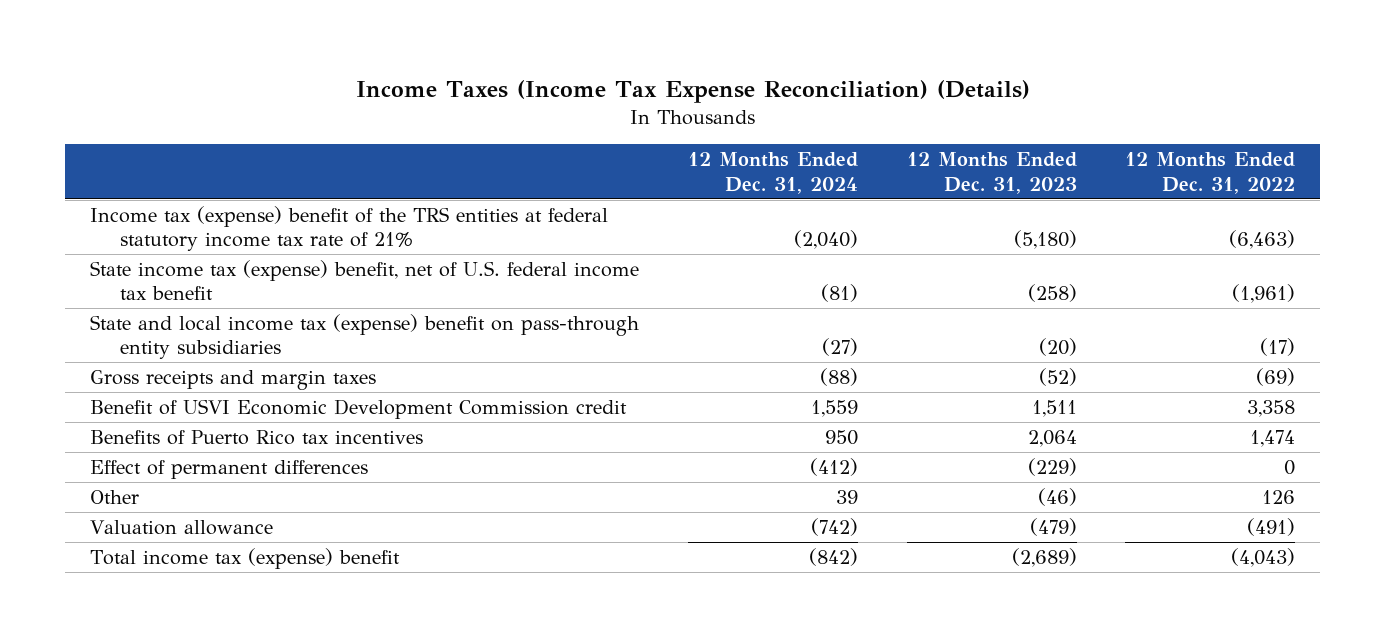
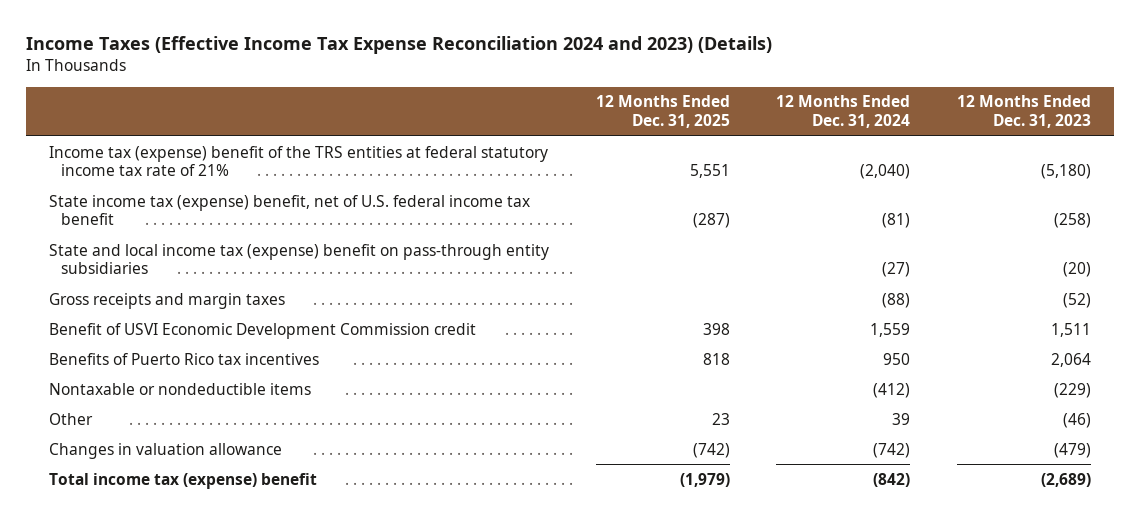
- Income Taxes (Income Tax Expense Reconciliation) (Details)
+ Income Taxes (Effective Income Tax Expense Reconciliation 2024 and 2023) (Details)
- | 12 Months Ended Dec. 31, 2024 | 12 Months Ended Dec. 31, 2023 | 12 Months Ended Dec. 31, 2022
+ | 12 Months Ended Dec. 31, 2025 | 12 Months Ended Dec. 31, 2024 | 12 Months Ended Dec. 31, 2023
- Effect of permanent differences | (412) | (229) | 0
+ Nontaxable or nondeductible items | | (412) | (229)
- Valuation allowance | (742) | (479) | (491)
+ Changes in valuation allowance | (742) | (742) | (479)

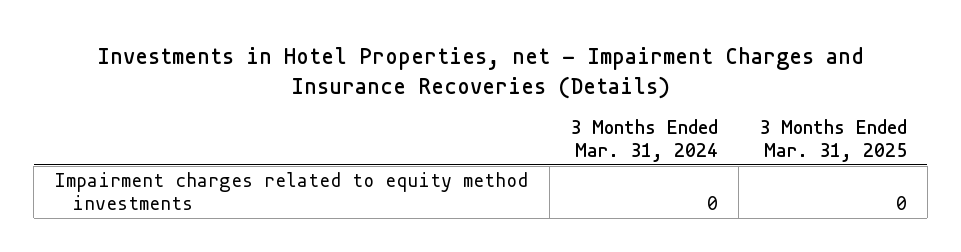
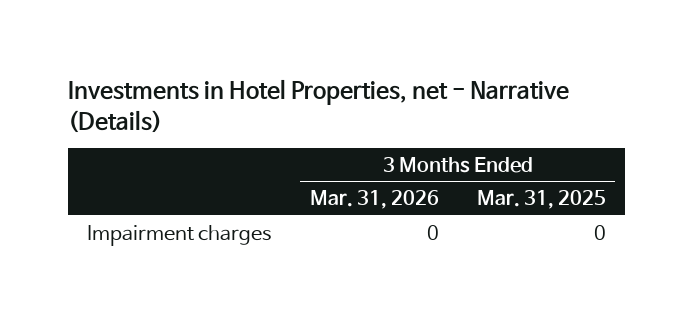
- Investments in Hotel Properties, net - Impairment Charges and Insurance Recoveries (Details)
+ Investments in Hotel Properties, net - Narrative (Details)
- | 3 Months Ended Mar. 31, 2024 | 3 Months Ended Mar. 31, 2025
+ | 3 Months Ended Mar. 31, 2026 | 3 Months Ended Mar. 31, 2025
- Impairment charges related to equity method investments | 0 | 0
+ Impairment charges | 0 | 0

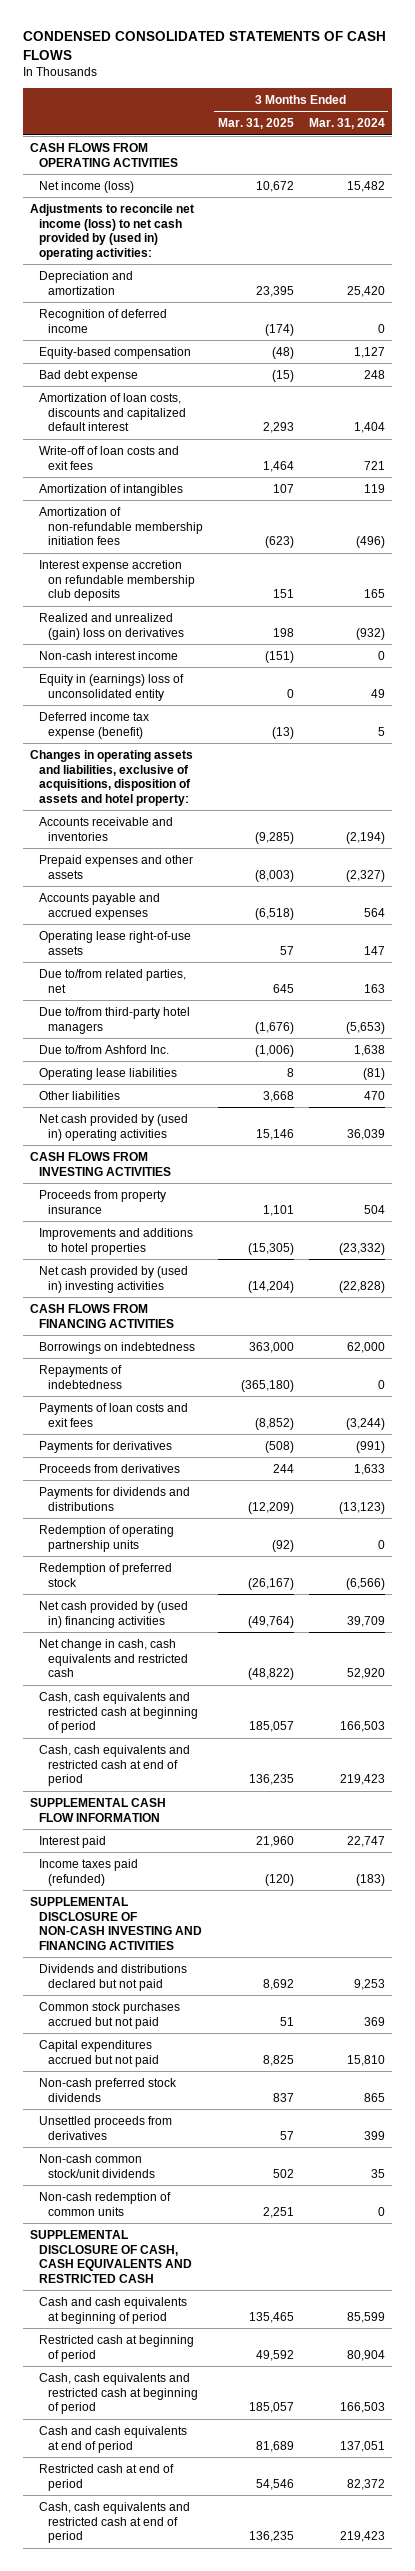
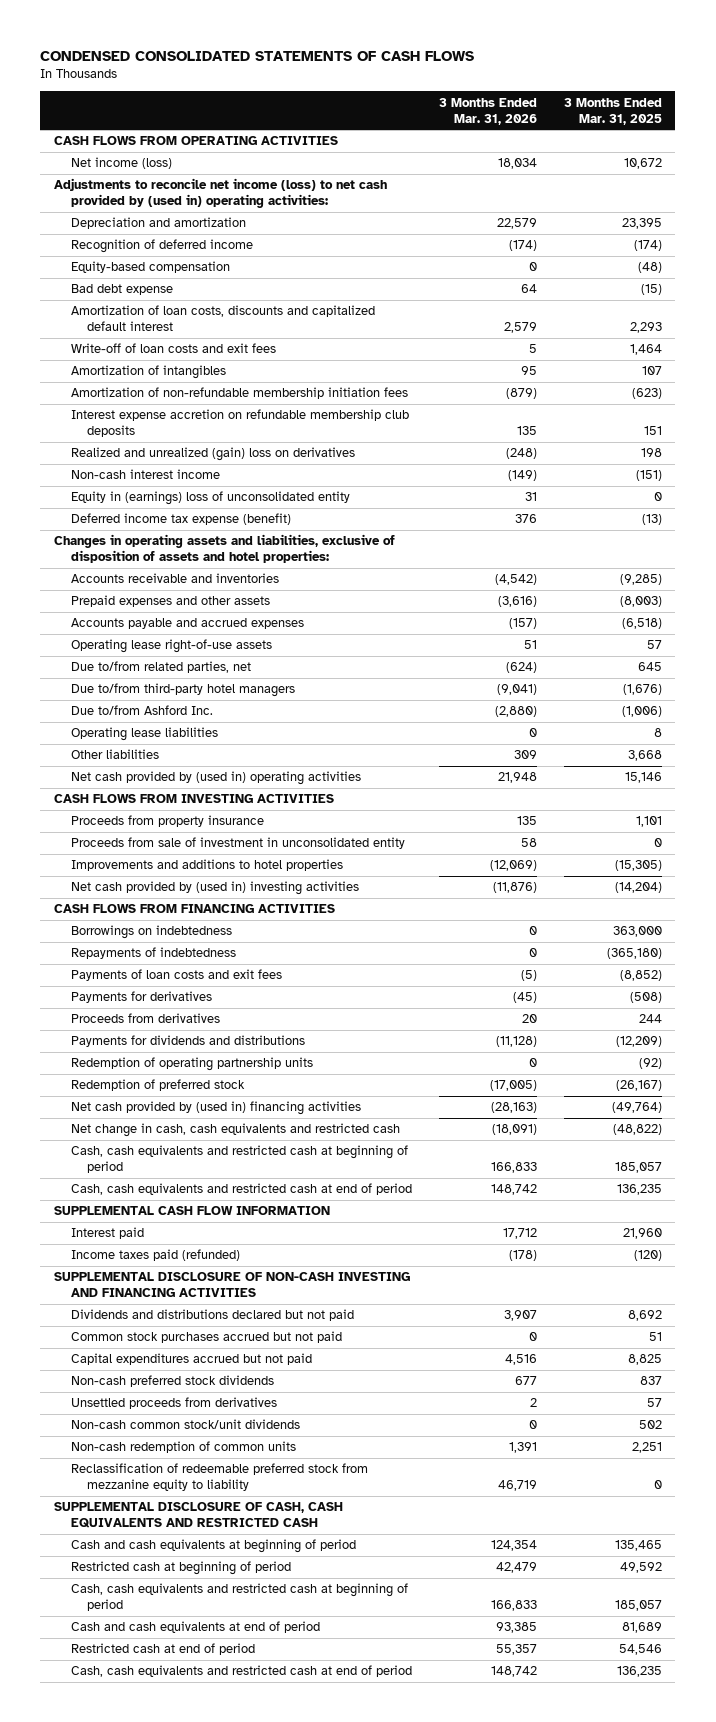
- | 3 Months Ended Mar. 31, 2025 | 3 Months Ended Mar. 31, 2024
+ | 3 Months Ended Mar. 31, 2026 | 3 Months Ended Mar. 31, 2025
- Changes in operating assets and liabilities, exclusive of acquisitions, disposition of assets and hotel property:
+ Changes in operating assets and liabilities, exclusive of disposition of assets and hotel properties:
+ Proceeds from sale of investment in unconsolidated entity | 58 | 0
+ Reclassification of redeemable preferred stock from mezzanine equity to liability | 46,719 | 0

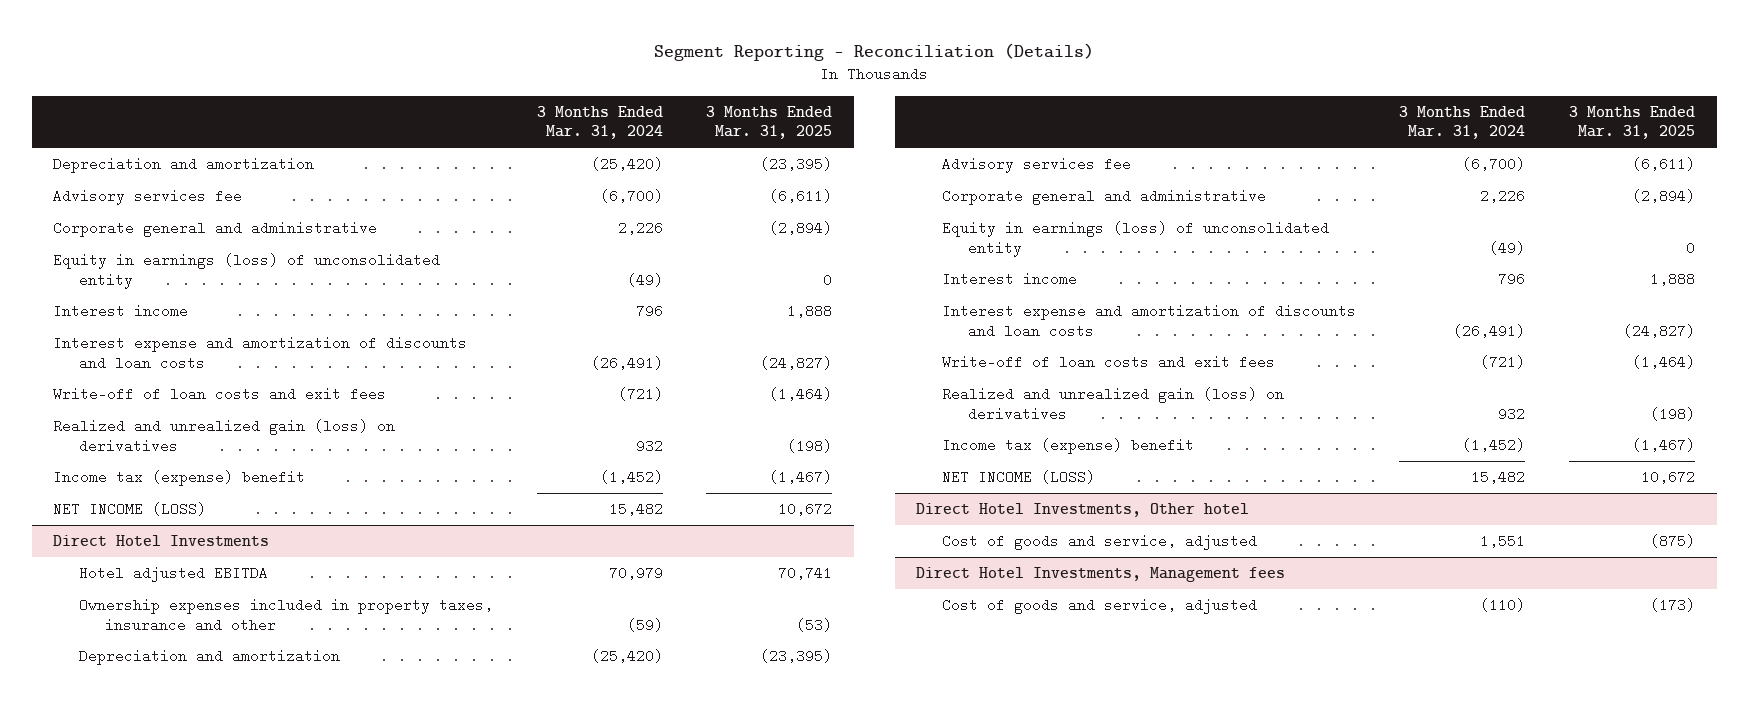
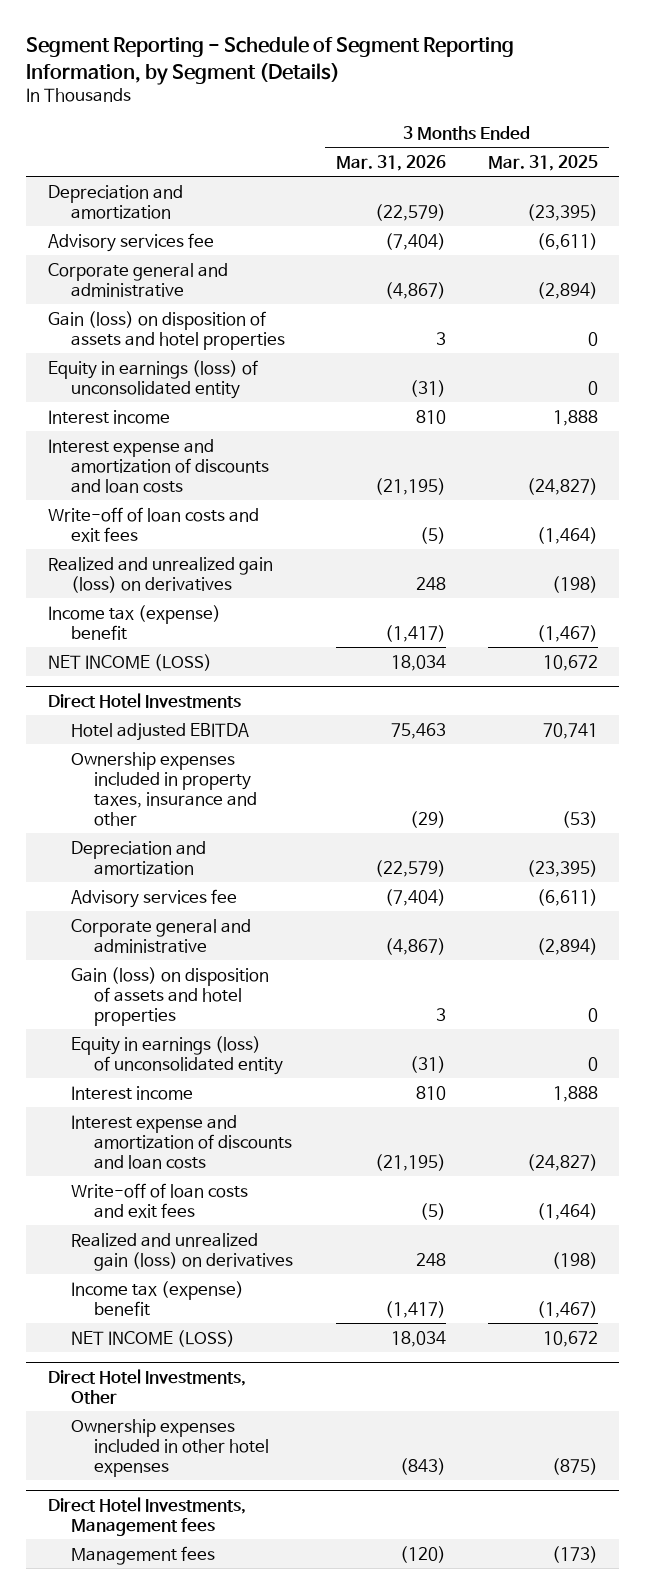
- Segment Reporting - Reconciliation (Details)
+ Segment Reporting - Schedule of Segment Reporting Information, by Segment (Details)
- | 3 Months Ended Mar. 31, 2024 | 3 Months Ended Mar. 31, 2025
+ | 3 Months Ended Mar. 31, 2026 | 3 Months Ended Mar. 31, 2025
+ Gain (loss) on disposition of assets and hotel properties | 3 | 0
@ Direct Hotel Investments
+ Gain (loss) on disposition of assets and hotel properties | 3 | 0
- Direct Hotel Investments, Other hotel
- Cost of goods and service, adjusted | 1,551 | (875)
+ Direct Hotel Investments, Other
+ Ownership expenses included in other hotel expenses | (843) | (875)
@ Direct Hotel Investments, Management fees
- Cost of goods and service, adjusted | (110) | (173)
+ Management fees | (120) | (173)

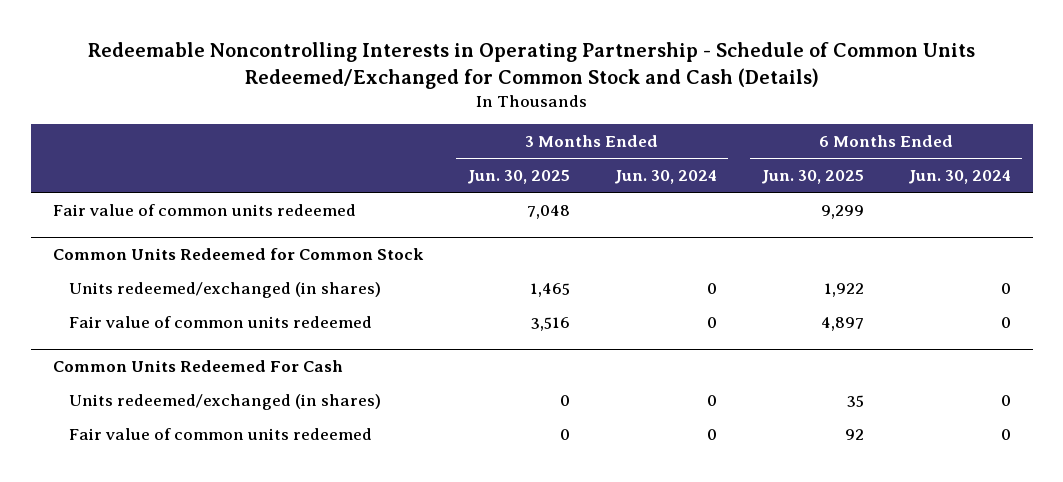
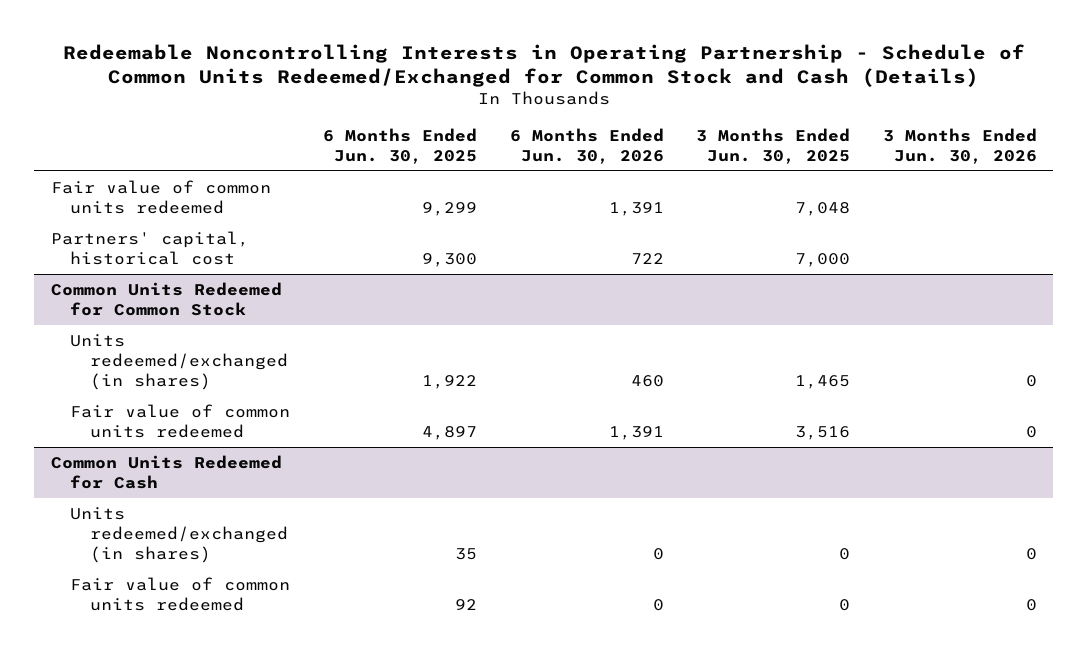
- | 3 Months Ended Jun. 30, 2025 | 3 Months Ended Jun. 30, 2024 | 6 Months Ended Jun. 30, 2025 | 6 Months Ended Jun. 30, 2024
+ | 6 Months Ended Jun. 30, 2025 | 6 Months Ended Jun. 30, 2026 | 3 Months Ended Jun. 30, 2025 | 3 Months Ended Jun. 30, 2026
+ Partners' capital, historical cost | 9,300 | 722 | 7,000 |
- Common Units Redeemed For Cash
+ Common Units Redeemed for Cash

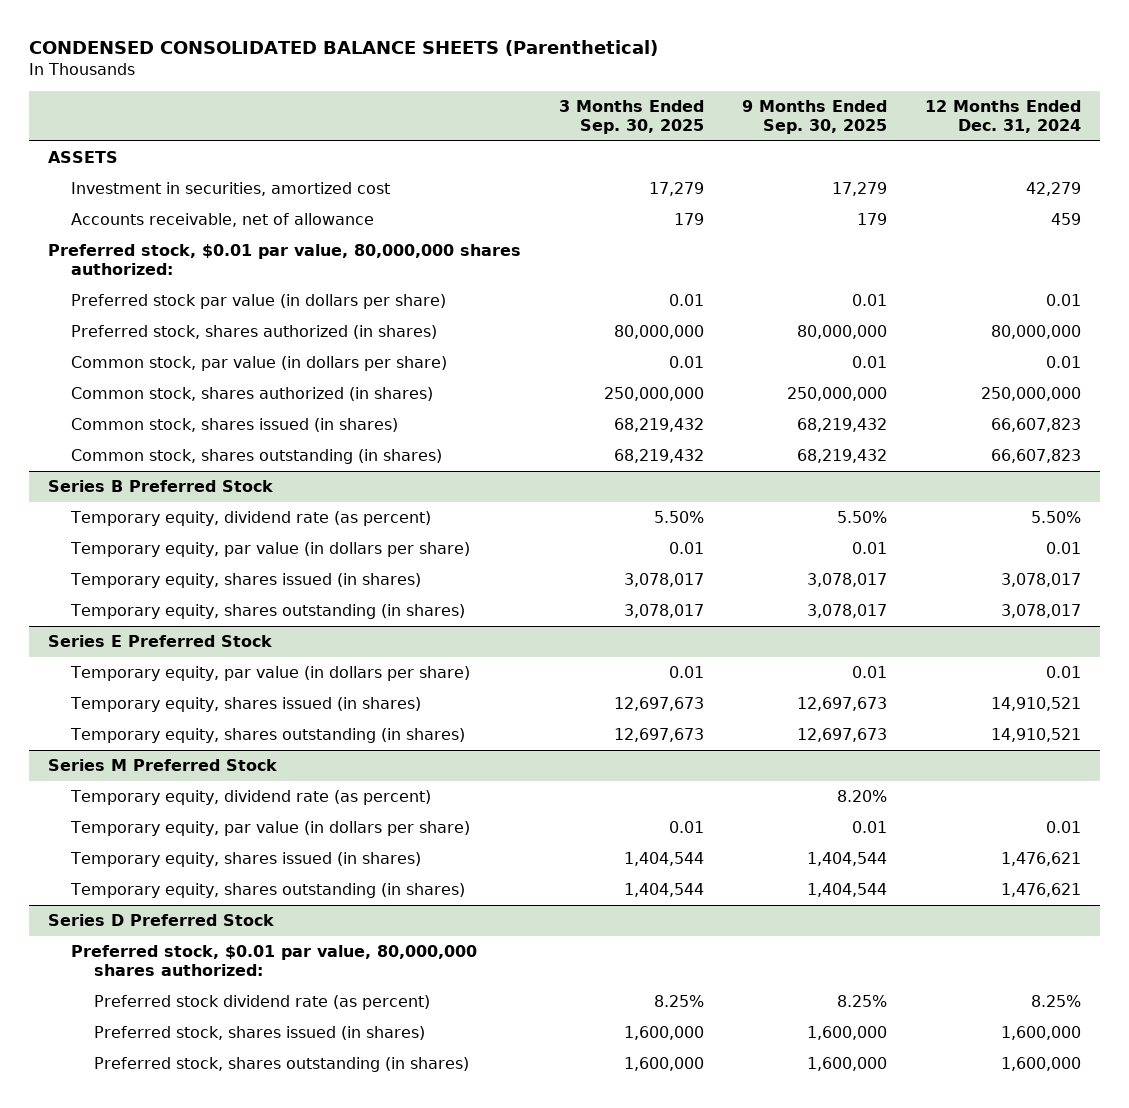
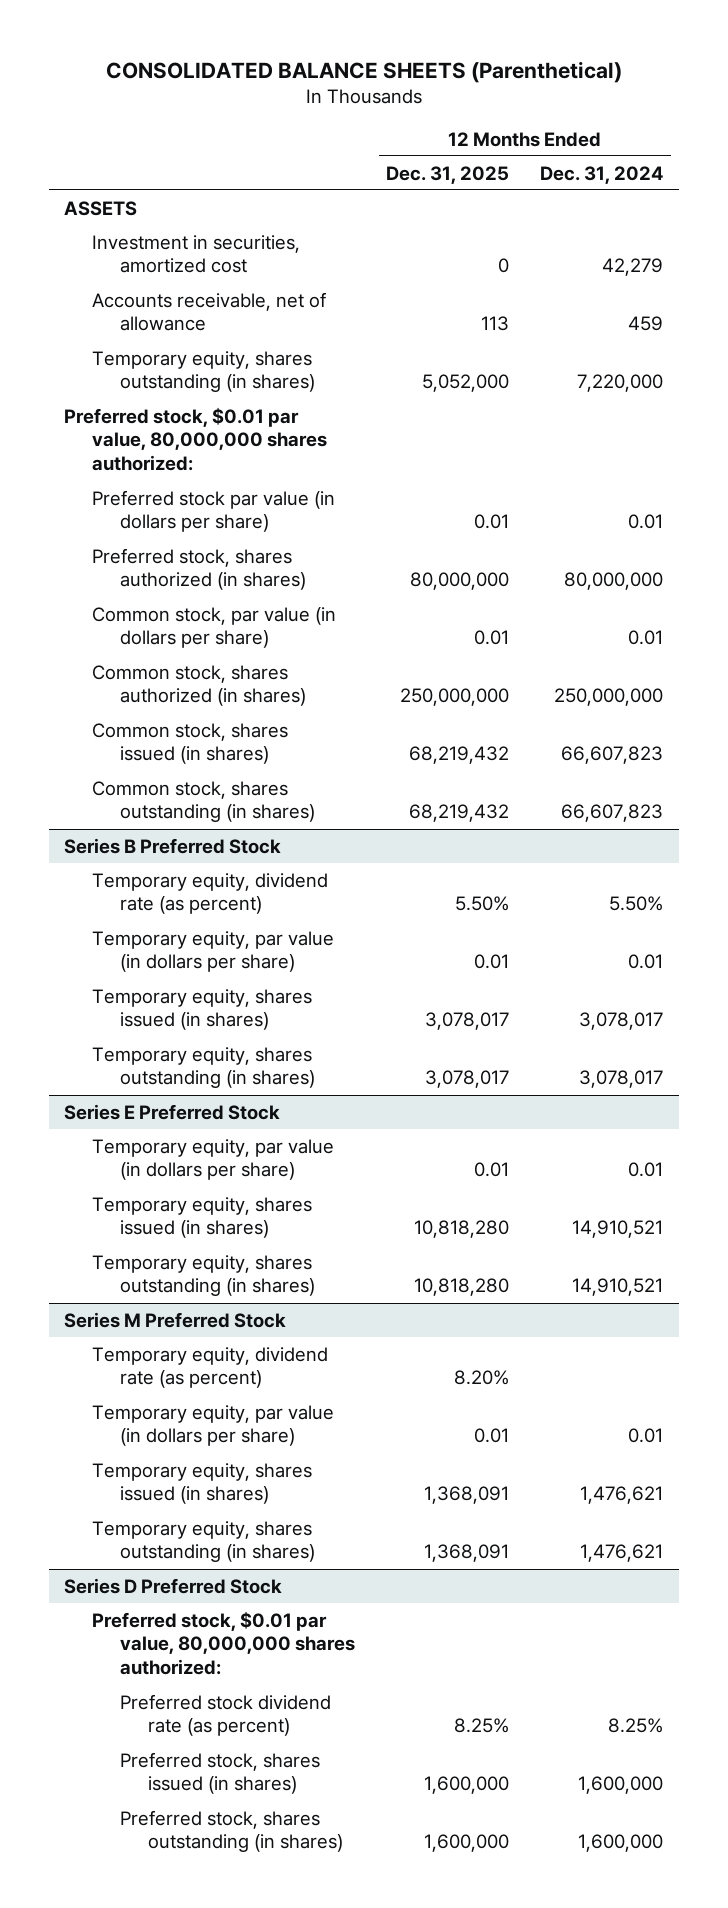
- CONDENSED CONSOLIDATED BALANCE SHEETS (Parenthetical)
+ CONSOLIDATED BALANCE SHEETS (Parenthetical)
- | 3 Months Ended Sep. 30, 2025 | 9 Months Ended Sep. 30, 2025 | 12 Months Ended Dec. 31, 2024
+ | 12 Months Ended Dec. 31, 2025 | 12 Months Ended Dec. 31, 2024
+ Temporary equity, shares outstanding (in shares) | 5,052,000 | 7,220,000

